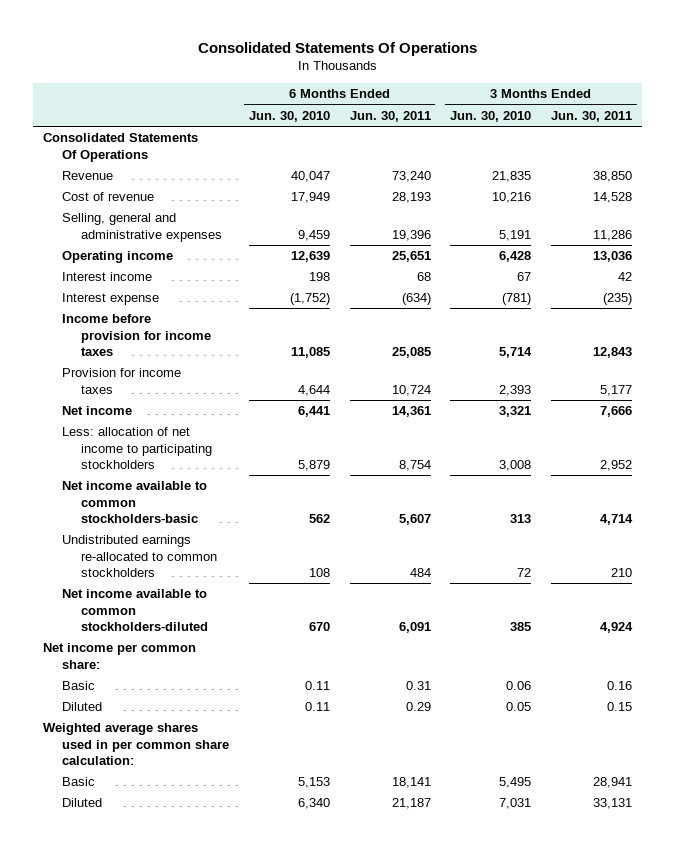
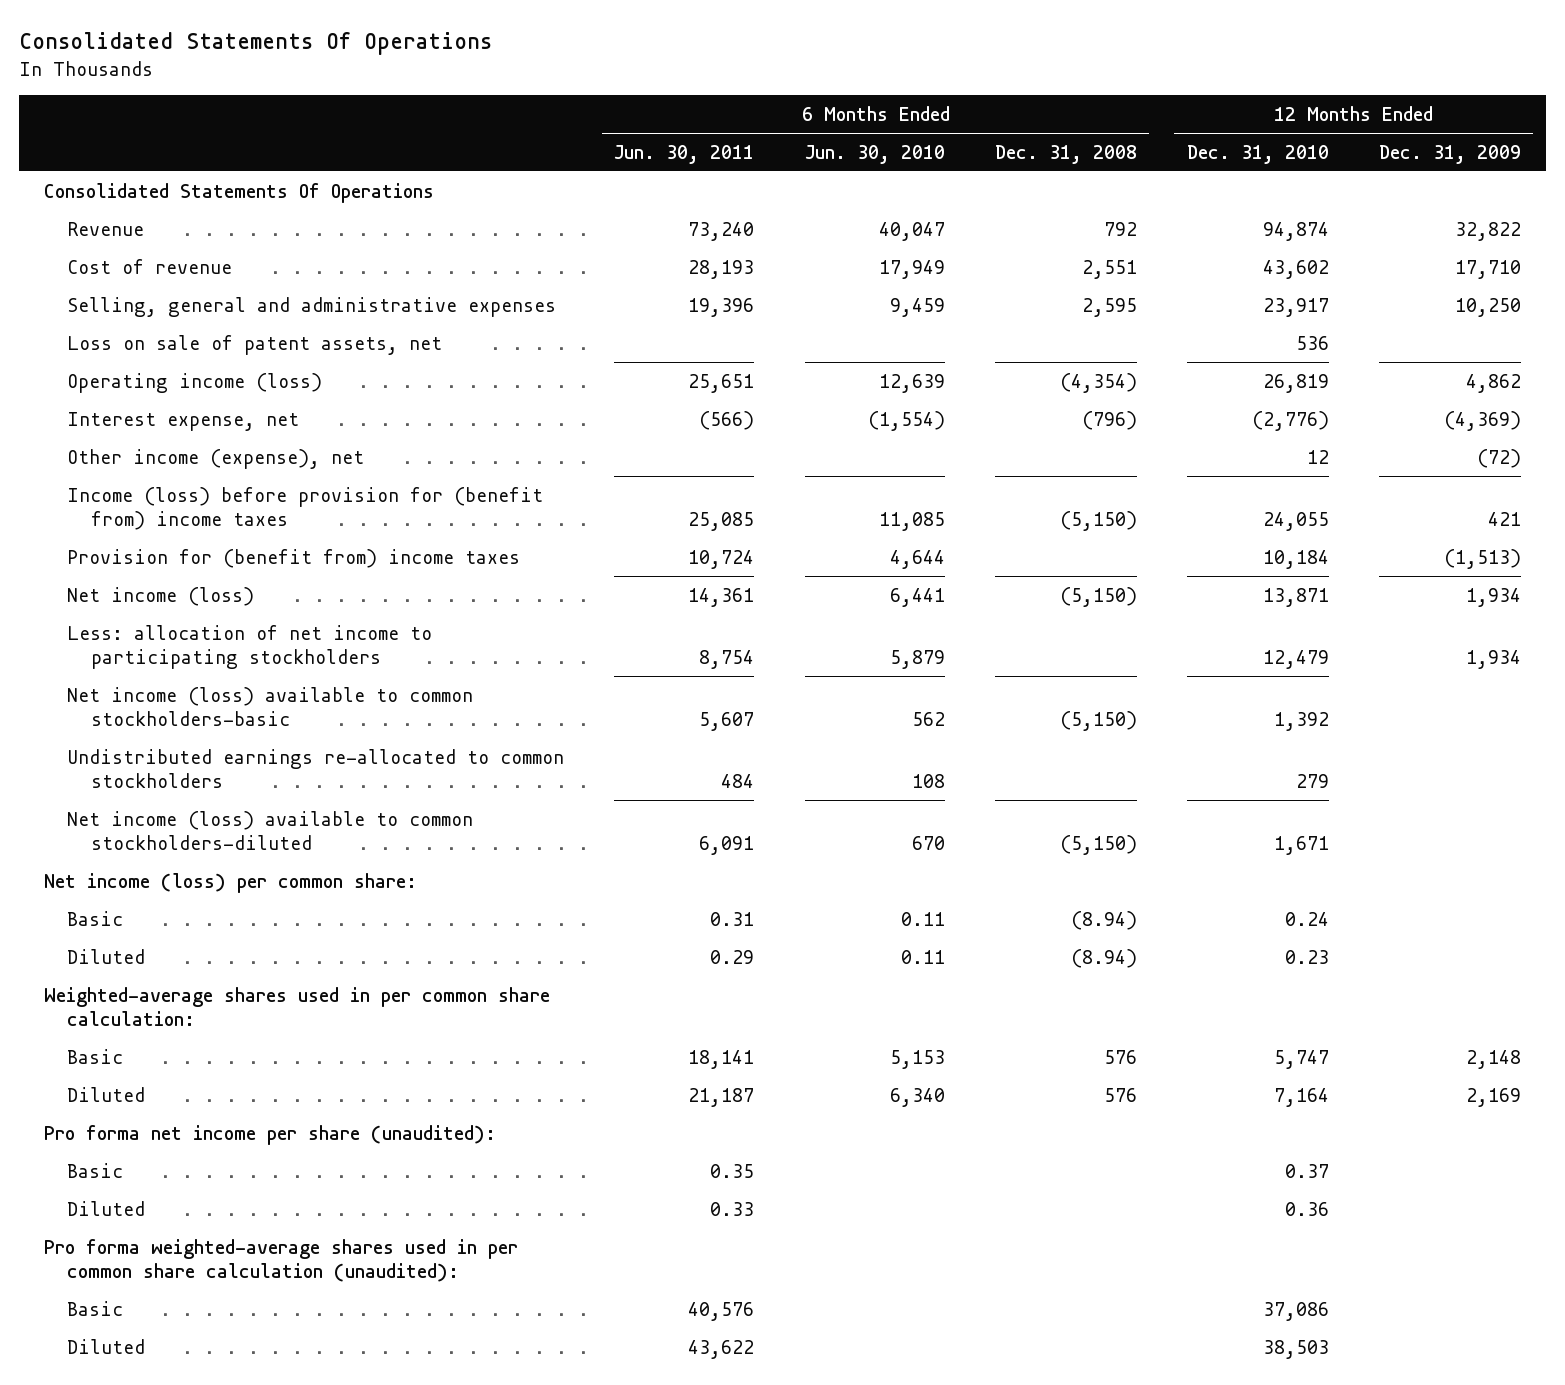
- | 6 Months Ended Jun. 30, 2010 | 6 Months Ended Jun. 30, 2011 | 3 Months Ended Jun. 30, 2010 | 3 Months Ended Jun. 30, 2011
+ | 6 Months Ended Jun. 30, 2011 | 6 Months Ended Jun. 30, 2010 | 6 Months Ended Dec. 31, 2008 | 12 Months Ended Dec. 31, 2010 | 12 Months Ended Dec. 31, 2009
- Operating income | 12,639 | 25,651 | 6,428 | 13,036
- Interest income | 198 | 68 | 67 | 42
- Interest expense | (1,752) | (634) | (781) | (235)
- Income before provision for income taxes | 11,085 | 25,085 | 5,714 | 12,843
- Provision for income taxes | 4,644 | 10,724 | 2,393 | 5,177
- Net income | 6,441 | 14,361 | 3,321 | 7,666
+ Loss on sale of patent assets, net | | | | 536 |
+ Operating income (loss) | 25,651 | 12,639 | (4,354) | 26,819 | 4,862
+ Interest expense, net | (566) | (1,554) | (796) | (2,776) | (4,369)
+ Other income (expense), net | | | | 12 | (72)
+ Income (loss) before provision for (benefit from) income taxes | 25,085 | 11,085 | (5,150) | 24,055 | 421
+ Provision for (benefit from) income taxes | 10,724 | 4,644 | | 10,184 | (1,513)
+ Net income (loss) | 14,361 | 6,441 | (5,150) | 13,871 | 1,934
- Net income available to common stockholders-basic | 562 | 5,607 | 313 | 4,714
+ Net income (loss) available to common stockholders-basic | 5,607 | 562 | (5,150) | 1,392 |
- Net income available to common stockholders-diluted | 670 | 6,091 | 385 | 4,924
- Net income per common share:
+ Net income (loss) available to common stockholders-diluted | 6,091 | 670 | (5,150) | 1,671 |
+ Net income (loss) per common share:
- Weighted average shares used in per common share calculation:
+ Weighted-average shares used in per common share calculation:
+ Pro forma net income per share (unaudited):
+ Basic | 0.35 | | | 0.37 |
+ Diluted | 0.33 | | | 0.36 |
+ Pro forma weighted-average shares used in per common share calculation (unaudited):
+ Basic | 40,576 | | | 37,086 |
+ Diluted | 43,622 | | | 38,503 |

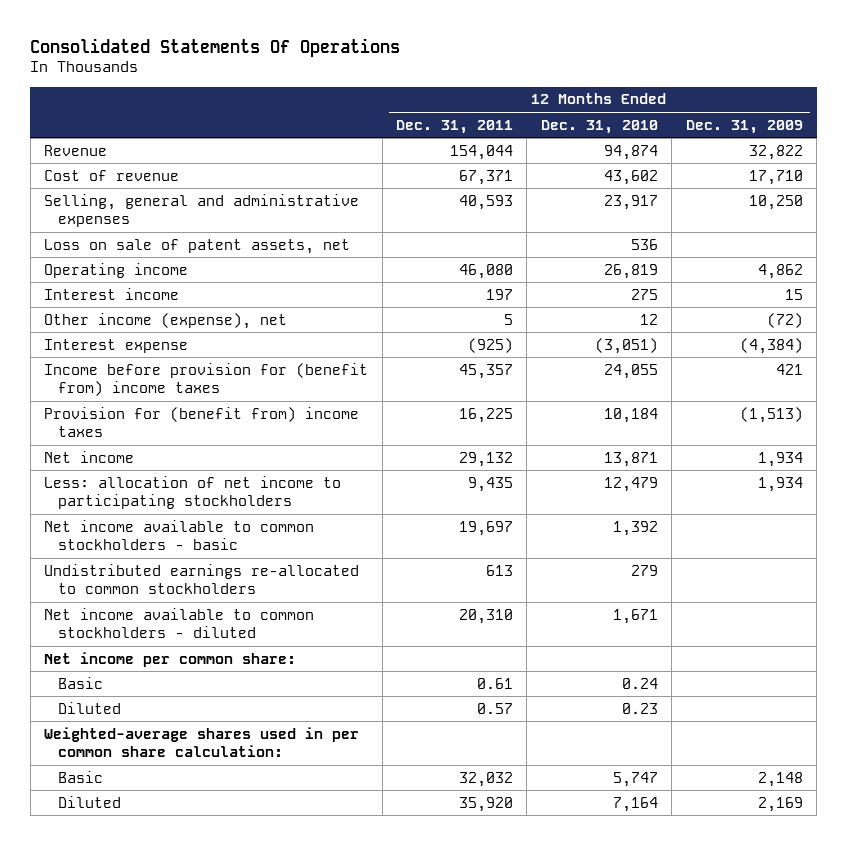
- | 6 Months Ended Jun. 30, 2011 | 6 Months Ended Jun. 30, 2010 | 6 Months Ended Dec. 31, 2008 | 12 Months Ended Dec. 31, 2010 | 12 Months Ended Dec. 31, 2009
+ | 12 Months Ended Dec. 31, 2011 | 12 Months Ended Dec. 31, 2010 | 12 Months Ended Dec. 31, 2009
- Consolidated Statements Of Operations
- Operating income (loss) | 25,651 | 12,639 | (4,354) | 26,819 | 4,862
- Interest expense, net | (566) | (1,554) | (796) | (2,776) | (4,369)
+ Operating income | 46,080 | 26,819 | 4,862
+ Interest income | 197 | 275 | 15
- Income (loss) before provision for (benefit from) income taxes | 25,085 | 11,085 | (5,150) | 24,055 | 421
+ Interest expense | (925) | (3,051) | (4,384)
+ Income before provision for (benefit from) income taxes | 45,357 | 24,055 | 421
- Net income (loss) | 14,361 | 6,441 | (5,150) | 13,871 | 1,934
+ Net income | 29,132 | 13,871 | 1,934
- Net income (loss) available to common stockholders-basic | 5,607 | 562 | (5,150) | 1,392 |
+ Net income available to common stockholders - basic | 19,697 | 1,392 |
- Net income (loss) available to common stockholders-diluted | 6,091 | 670 | (5,150) | 1,671 |
- Net income (loss) per common share:
+ Net income available to common stockholders - diluted | 20,310 | 1,671 |
+ Net income per common share:
- Pro forma net income per share (unaudited):
- Basic | 0.35 | | | 0.37 |
- Diluted | 0.33 | | | 0.36 |
- Pro forma weighted-average shares used in per common share calculation (unaudited):
- Basic | 40,576 | | | 37,086 |
- Diluted | 43,622 | | | 38,503 |

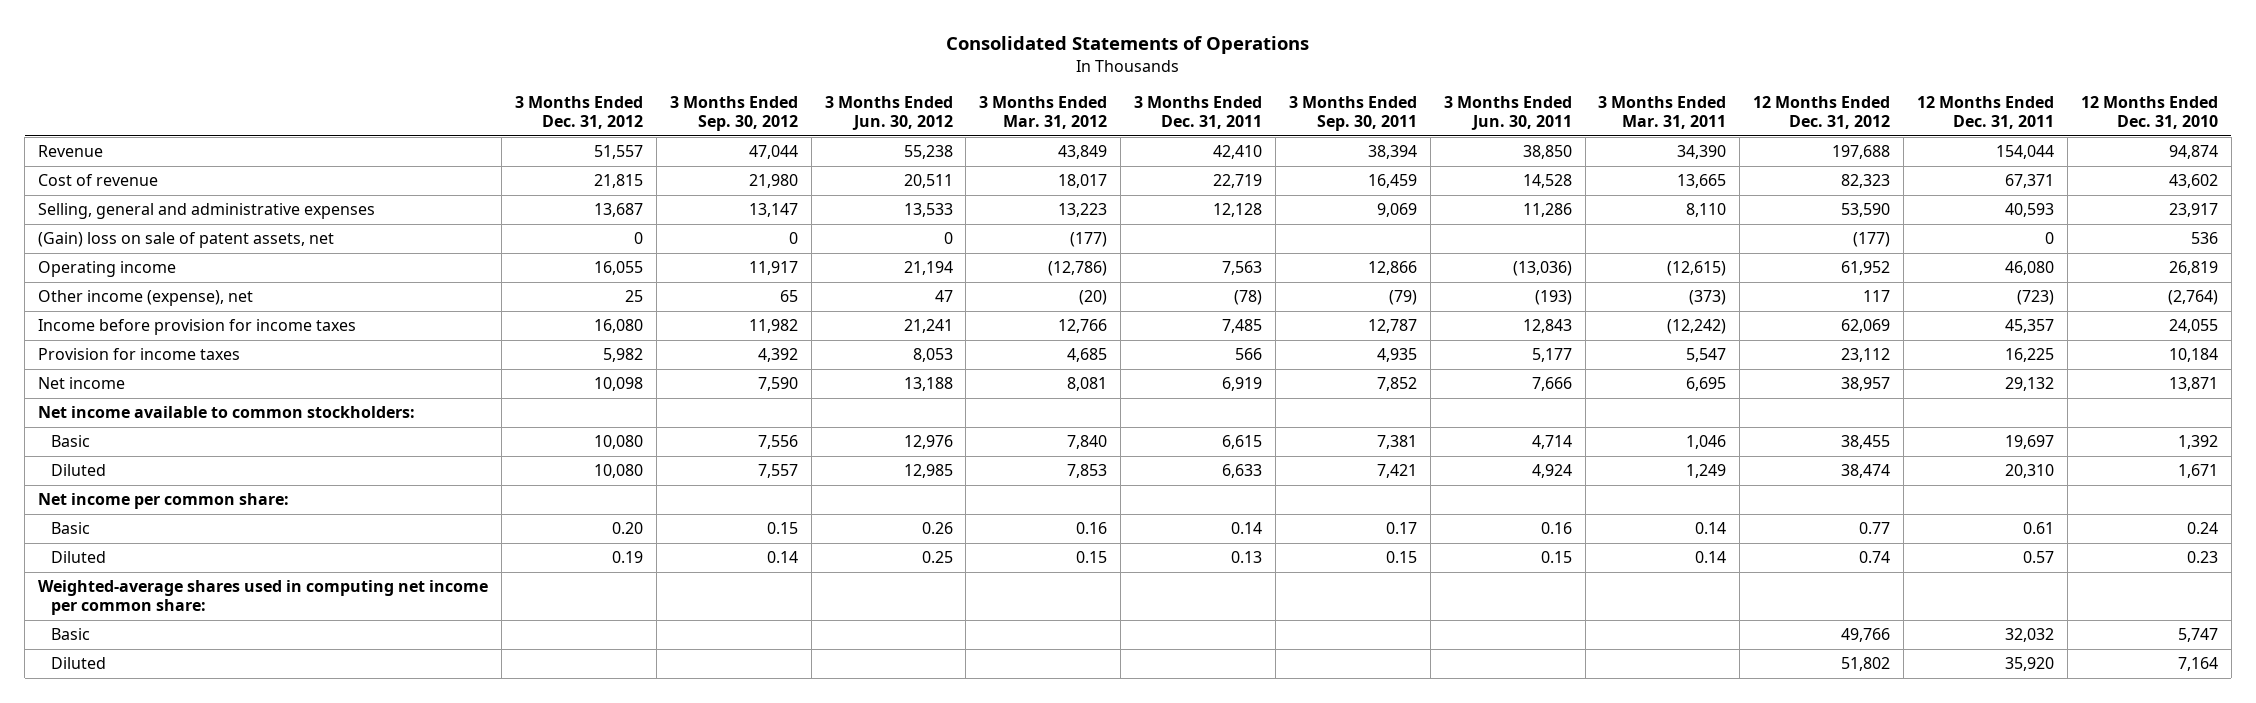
- Consolidated Statements Of Operations
+ Consolidated Statements of Operations
- | 12 Months Ended Dec. 31, 2011 | 12 Months Ended Dec. 31, 2010 | 12 Months Ended Dec. 31, 2009
+ | 3 Months Ended Dec. 31, 2012 | 3 Months Ended Sep. 30, 2012 | 3 Months Ended Jun. 30, 2012 | 3 Months Ended Mar. 31, 2012 | 3 Months Ended Dec. 31, 2011 | 3 Months Ended Sep. 30, 2011 | 3 Months Ended Jun. 30, 2011 | 3 Months Ended Mar. 31, 2011 | 12 Months Ended Dec. 31, 2012 | 12 Months Ended Dec. 31, 2011 | 12 Months Ended Dec. 31, 2010
- Loss on sale of patent assets, net | | 536 |
+ (Gain) loss on sale of patent assets, net | 0 | 0 | 0 | (177) | | | | | (177) | 0 | 536
- Interest income | 197 | 275 | 15
- Other income (expense), net | 5 | 12 | (72)
- Interest expense | (925) | (3,051) | (4,384)
- Income before provision for (benefit from) income taxes | 45,357 | 24,055 | 421
- Provision for (benefit from) income taxes | 16,225 | 10,184 | (1,513)
+ Other income (expense), net | 25 | 65 | 47 | (20) | (78) | (79) | (193) | (373) | 117 | (723) | (2,764)
+ Income before provision for income taxes | 16,080 | 11,982 | 21,241 | 12,766 | 7,485 | 12,787 | 12,843 | (12,242) | 62,069 | 45,357 | 24,055
+ Provision for income taxes | 5,982 | 4,392 | 8,053 | 4,685 | 566 | 4,935 | 5,177 | 5,547 | 23,112 | 16,225 | 10,184
- Less: allocation of net income to participating stockholders | 9,435 | 12,479 | 1,934
- Net income available to common stockholders - basic | 19,697 | 1,392 |
- Undistributed earnings re-allocated to common stockholders | 613 | 279 |
- Net income available to common stockholders - diluted | 20,310 | 1,671 |
+ Net income available to common stockholders:
+ Basic | 10,080 | 7,556 | 12,976 | 7,840 | 6,615 | 7,381 | 4,714 | 1,046 | 38,455 | 19,697 | 1,392
+ Diluted | 10,080 | 7,557 | 12,985 | 7,853 | 6,633 | 7,421 | 4,924 | 1,249 | 38,474 | 20,310 | 1,671
- Weighted-average shares used in per common share calculation:
+ Weighted-average shares used in computing net income per common share:

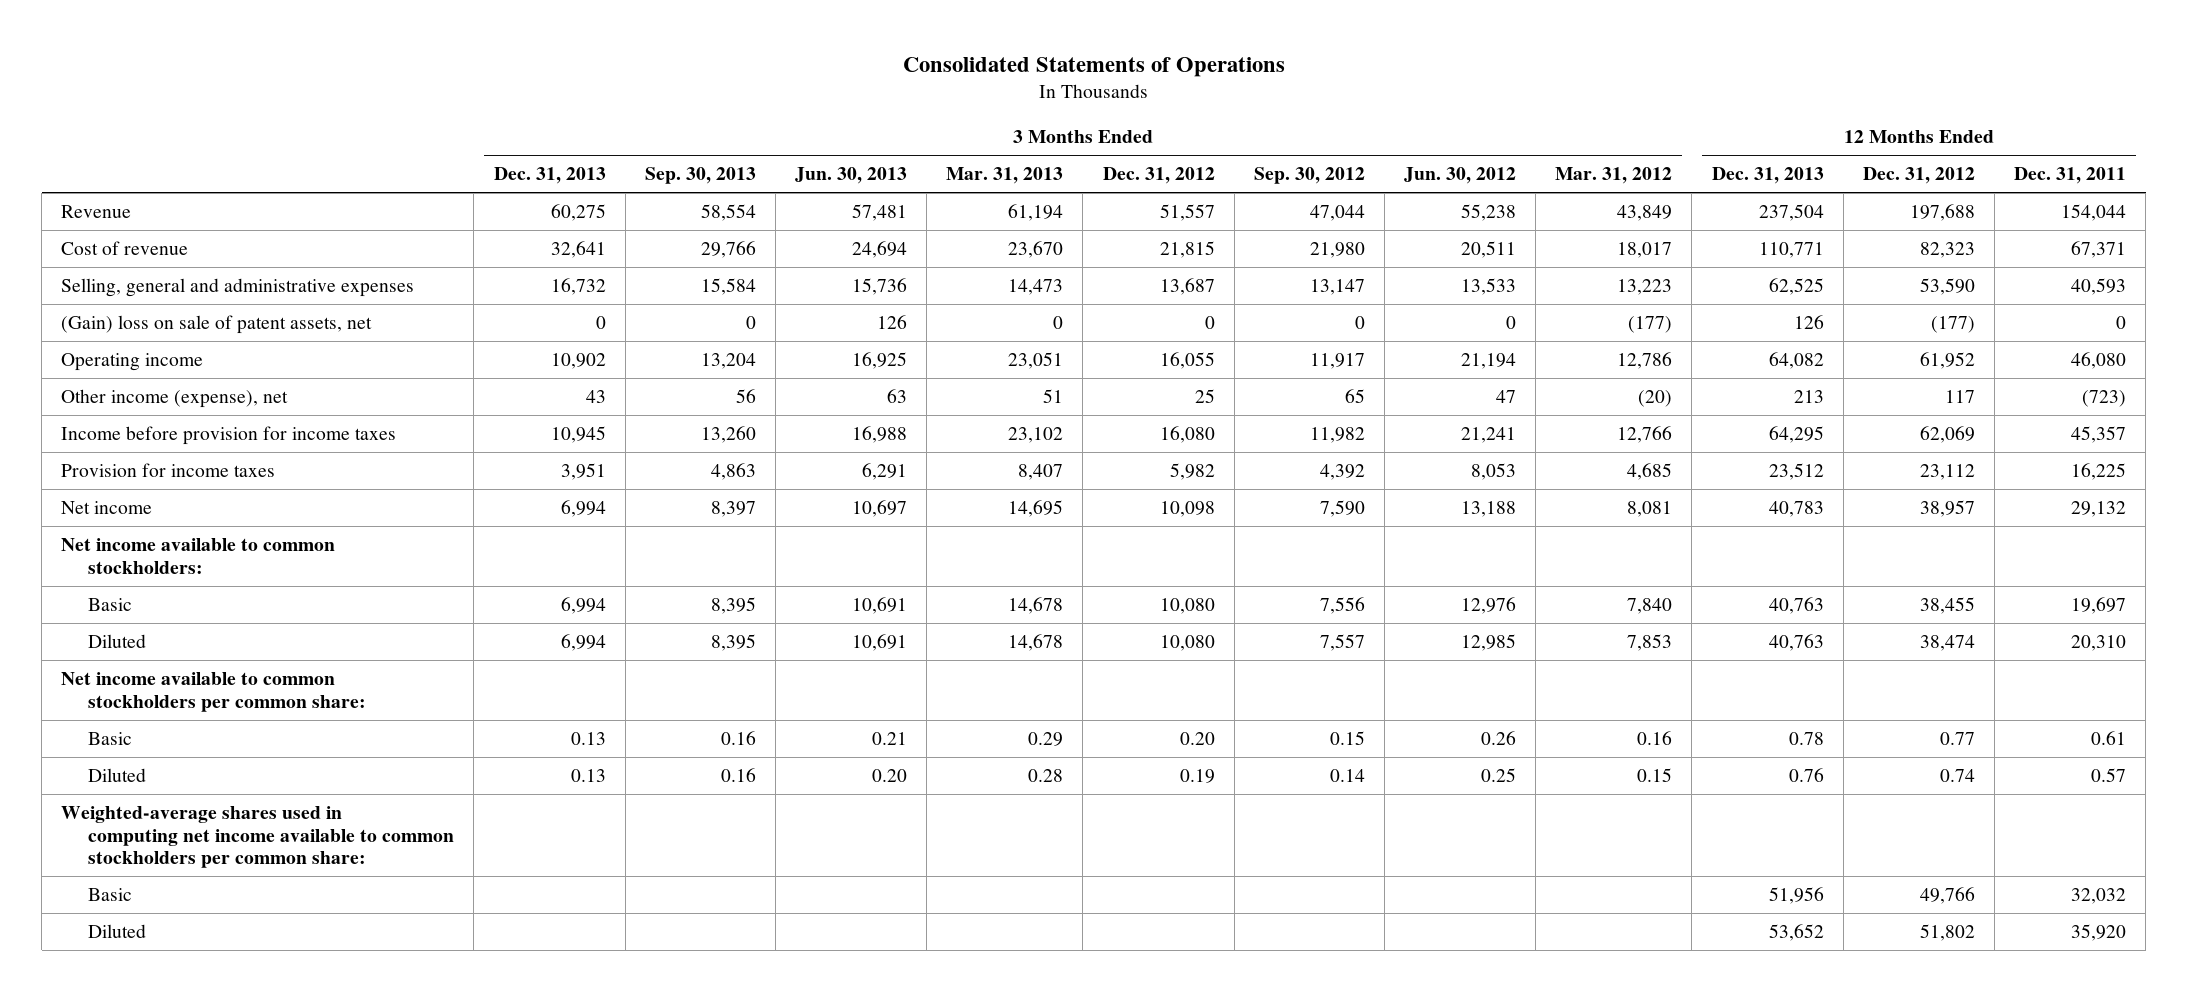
- | 3 Months Ended Dec. 31, 2012 | 3 Months Ended Sep. 30, 2012 | 3 Months Ended Jun. 30, 2012 | 3 Months Ended Mar. 31, 2012 | 3 Months Ended Dec. 31, 2011 | 3 Months Ended Sep. 30, 2011 | 3 Months Ended Jun. 30, 2011 | 3 Months Ended Mar. 31, 2011 | 12 Months Ended Dec. 31, 2012 | 12 Months Ended Dec. 31, 2011 | 12 Months Ended Dec. 31, 2010
+ | 3 Months Ended Dec. 31, 2013 | 3 Months Ended Sep. 30, 2013 | 3 Months Ended Jun. 30, 2013 | 3 Months Ended Mar. 31, 2013 | 3 Months Ended Dec. 31, 2012 | 3 Months Ended Sep. 30, 2012 | 3 Months Ended Jun. 30, 2012 | 3 Months Ended Mar. 31, 2012 | 12 Months Ended Dec. 31, 2013 | 12 Months Ended Dec. 31, 2012 | 12 Months Ended Dec. 31, 2011
- Operating income | 16,055 | 11,917 | 21,194 | (12,786) | 7,563 | 12,866 | (13,036) | (12,615) | 61,952 | 46,080 | 26,819
+ Operating income | 10,902 | 13,204 | 16,925 | 23,051 | 16,055 | 11,917 | 21,194 | 12,786 | 64,082 | 61,952 | 46,080
- Net income per common share:
+ Net income available to common stockholders per common share:
- Weighted-average shares used in computing net income per common share:
+ Weighted-average shares used in computing net income available to common stockholders per common share:

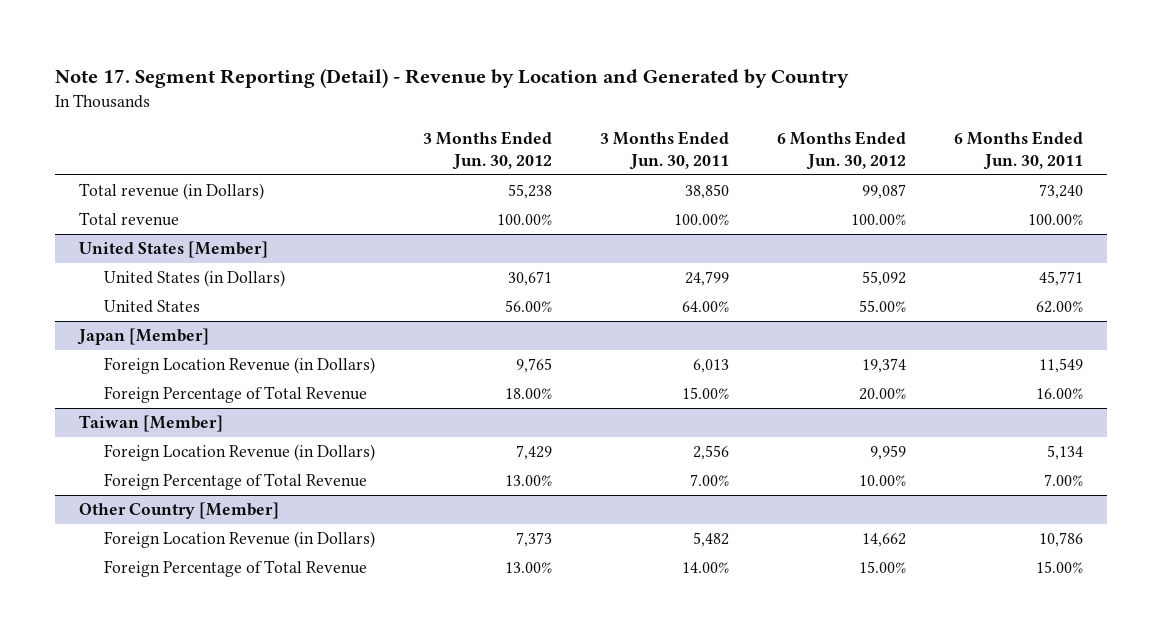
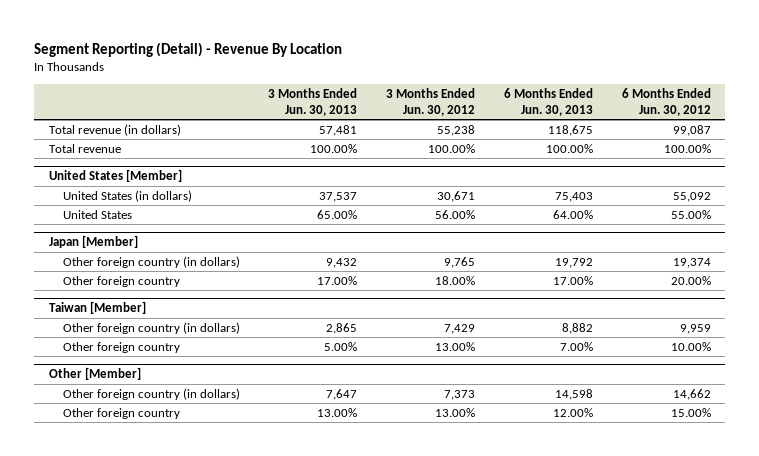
- Note 17. Segment Reporting (Detail) - Revenue by Location and Generated by Country
+ Segment Reporting (Detail) - Revenue By Location
- | 3 Months Ended Jun. 30, 2012 | 3 Months Ended Jun. 30, 2011 | 6 Months Ended Jun. 30, 2012 | 6 Months Ended Jun. 30, 2011
+ | 3 Months Ended Jun. 30, 2013 | 3 Months Ended Jun. 30, 2012 | 6 Months Ended Jun. 30, 2013 | 6 Months Ended Jun. 30, 2012
- Total revenue (in Dollars) | 55,238 | 38,850 | 99,087 | 73,240
+ Total revenue (in dollars) | 57,481 | 55,238 | 118,675 | 99,087
@ United States [Member]
- United States (in Dollars) | 30,671 | 24,799 | 55,092 | 45,771
+ United States (in dollars) | 37,537 | 30,671 | 75,403 | 55,092
@ Japan [Member]
- Foreign Location Revenue (in Dollars) | 9,765 | 6,013 | 19,374 | 11,549
- Foreign Percentage of Total Revenue | 18.00% | 15.00% | 20.00% | 16.00%
+ Other foreign country (in dollars) | 9,432 | 9,765 | 19,792 | 19,374
+ Other foreign country | 17.00% | 18.00% | 17.00% | 20.00%
@ Taiwan [Member]
- Foreign Location Revenue (in Dollars) | 7,429 | 2,556 | 9,959 | 5,134
- Foreign Percentage of Total Revenue | 13.00% | 7.00% | 10.00% | 7.00%
- Other Country [Member]
- Foreign Location Revenue (in Dollars) | 7,373 | 5,482 | 14,662 | 10,786
- Foreign Percentage of Total Revenue | 13.00% | 14.00% | 15.00% | 15.00%
@ Taiwan [Member]
+ Other foreign country (in dollars) | 2,865 | 7,429 | 8,882 | 9,959
+ Other foreign country | 5.00% | 13.00% | 7.00% | 10.00%
+ Other [Member]
+ Other foreign country (in dollars) | 7,647 | 7,373 | 14,598 | 14,662
+ Other foreign country | 13.00% | 13.00% | 12.00% | 15.00%

